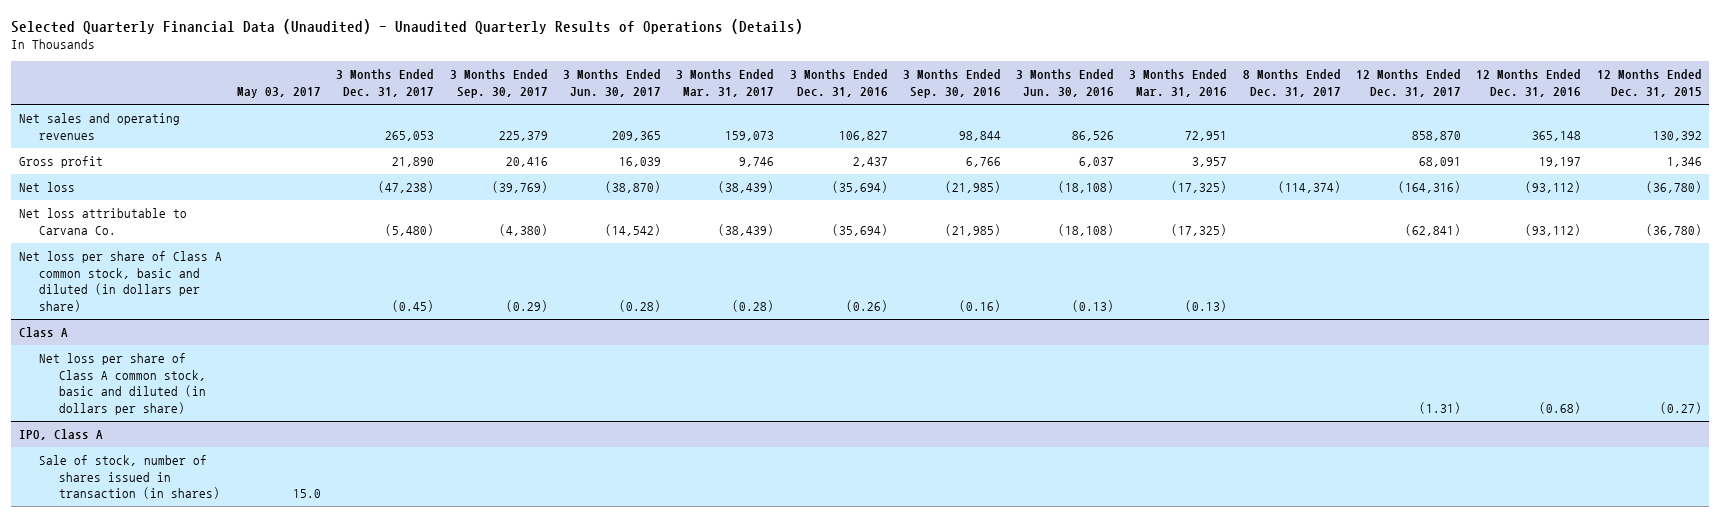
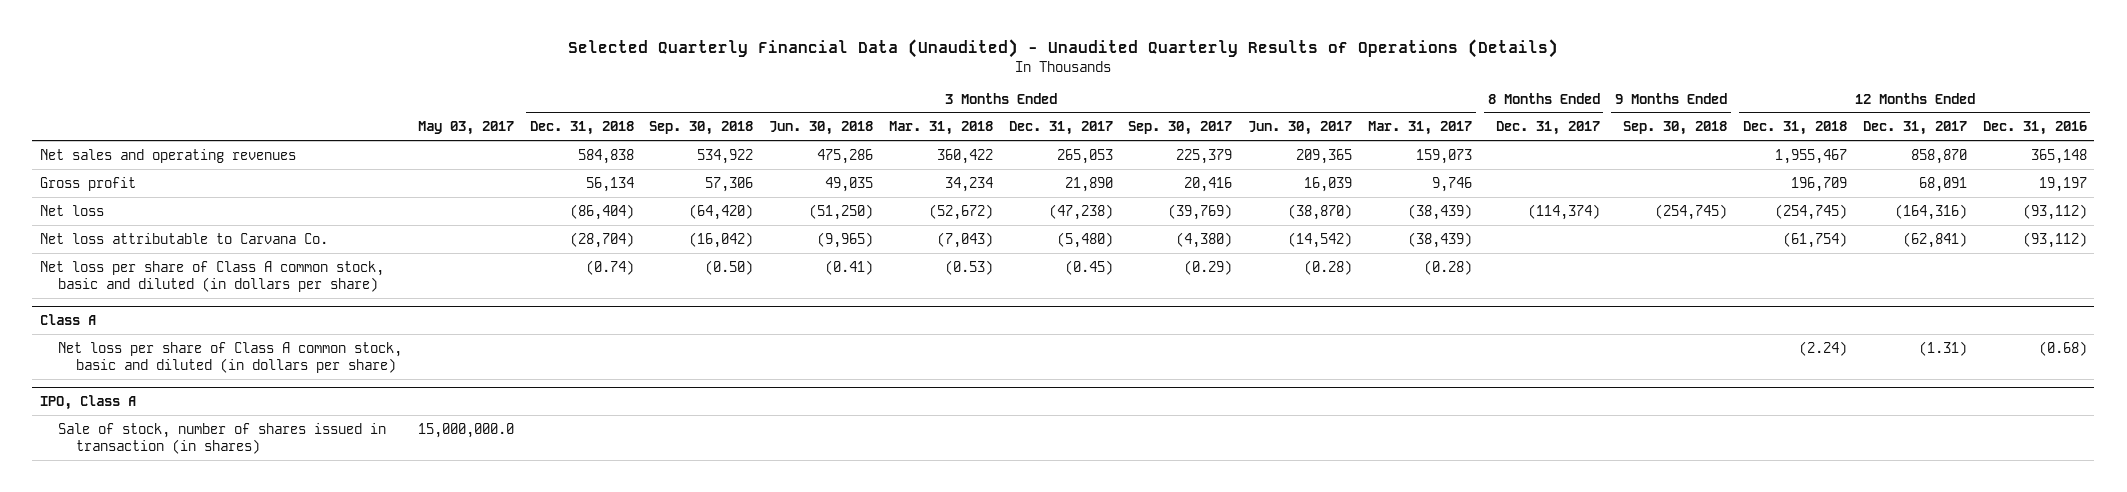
- | May 03, 2017 | 3 Months Ended Dec. 31, 2017 | 3 Months Ended Sep. 30, 2017 | 3 Months Ended Jun. 30, 2017 | 3 Months Ended Mar. 31, 2017 | 3 Months Ended Dec. 31, 2016 | 3 Months Ended Sep. 30, 2016 | 3 Months Ended Jun. 30, 2016 | 3 Months Ended Mar. 31, 2016 | 8 Months Ended Dec. 31, 2017 | 12 Months Ended Dec. 31, 2017 | 12 Months Ended Dec. 31, 2016 | 12 Months Ended Dec. 31, 2015
+ | May 03, 2017 | 3 Months Ended Dec. 31, 2018 | 3 Months Ended Sep. 30, 2018 | 3 Months Ended Jun. 30, 2018 | 3 Months Ended Mar. 31, 2018 | 3 Months Ended Dec. 31, 2017 | 3 Months Ended Sep. 30, 2017 | 3 Months Ended Jun. 30, 2017 | 3 Months Ended Mar. 31, 2017 | 8 Months Ended Dec. 31, 2017 | 9 Months Ended Sep. 30, 2018 | 12 Months Ended Dec. 31, 2018 | 12 Months Ended Dec. 31, 2017 | 12 Months Ended Dec. 31, 2016
@ IPO, Class A
- Sale of stock, number of shares issued in transaction (in shares) | 15.0 | | | | | | | | | | | |
+ Sale of stock, number of shares issued in transaction (in shares) | 15,000,000.0 | | | | | | | | | | | | |

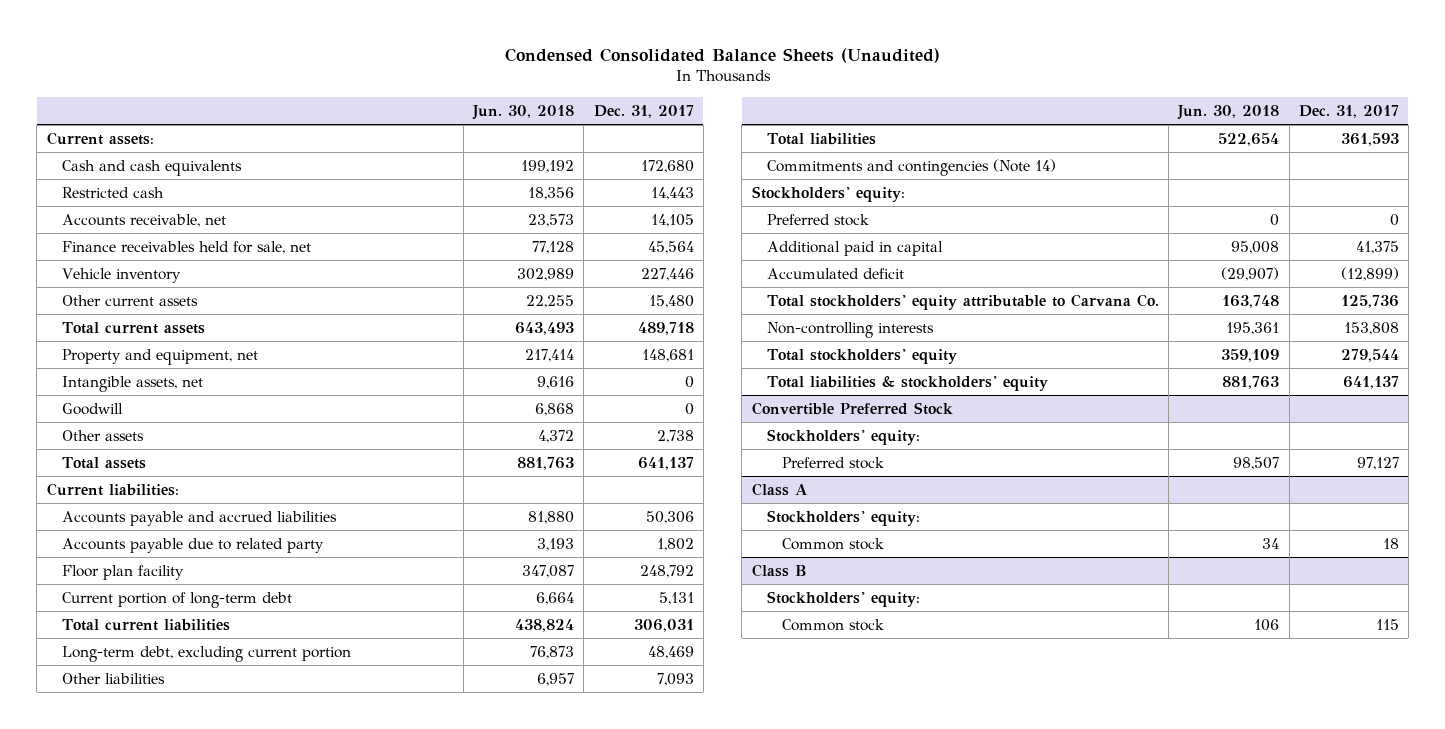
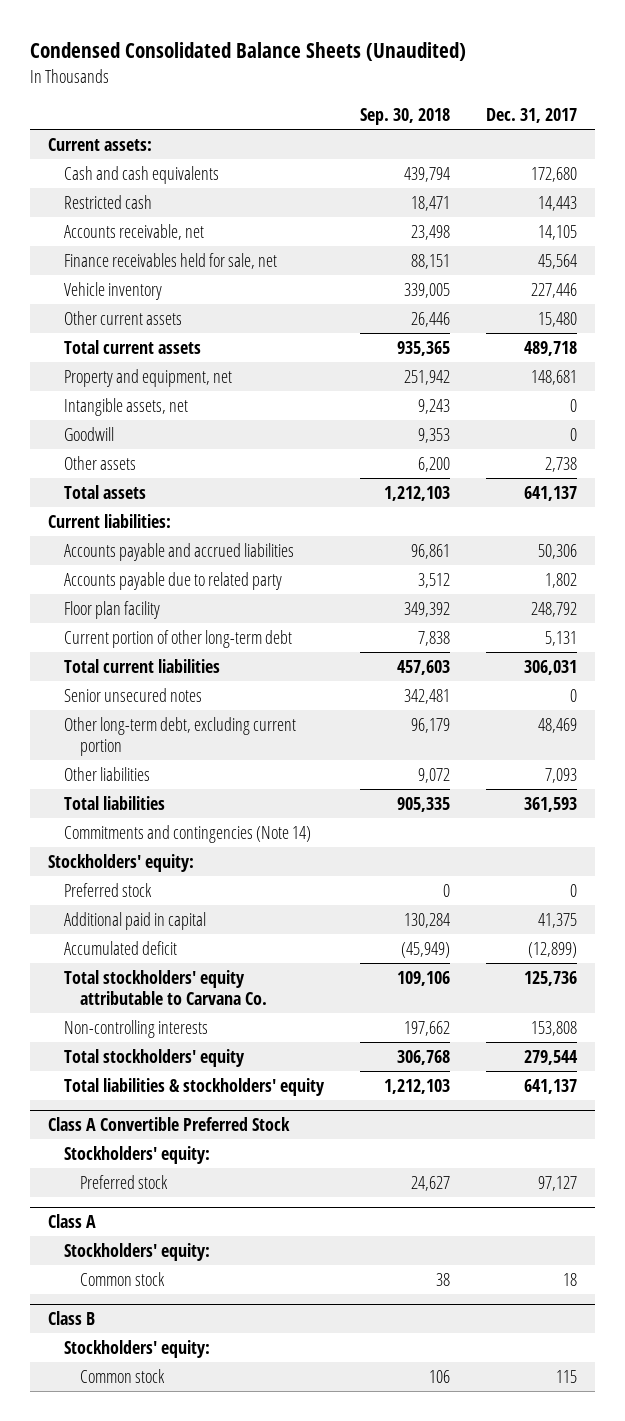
- | Jun. 30, 2018 | Dec. 31, 2017
+ | Sep. 30, 2018 | Dec. 31, 2017
- Current portion of long-term debt | 6,664 | 5,131
+ Current portion of other long-term debt | 7,838 | 5,131
- Long-term debt, excluding current portion | 76,873 | 48,469
+ Senior unsecured notes | 342,481 | 0
+ Other long-term debt, excluding current portion | 96,179 | 48,469
- Convertible Preferred Stock
+ Class A Convertible Preferred Stock

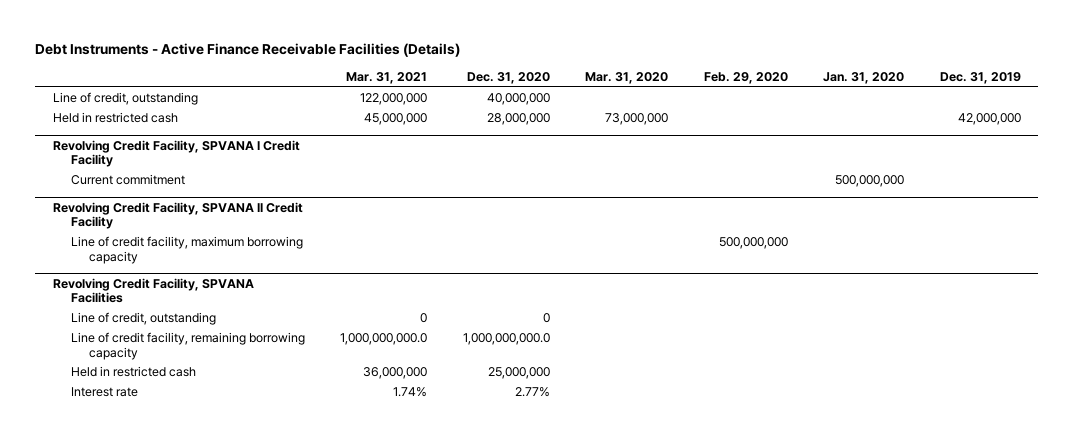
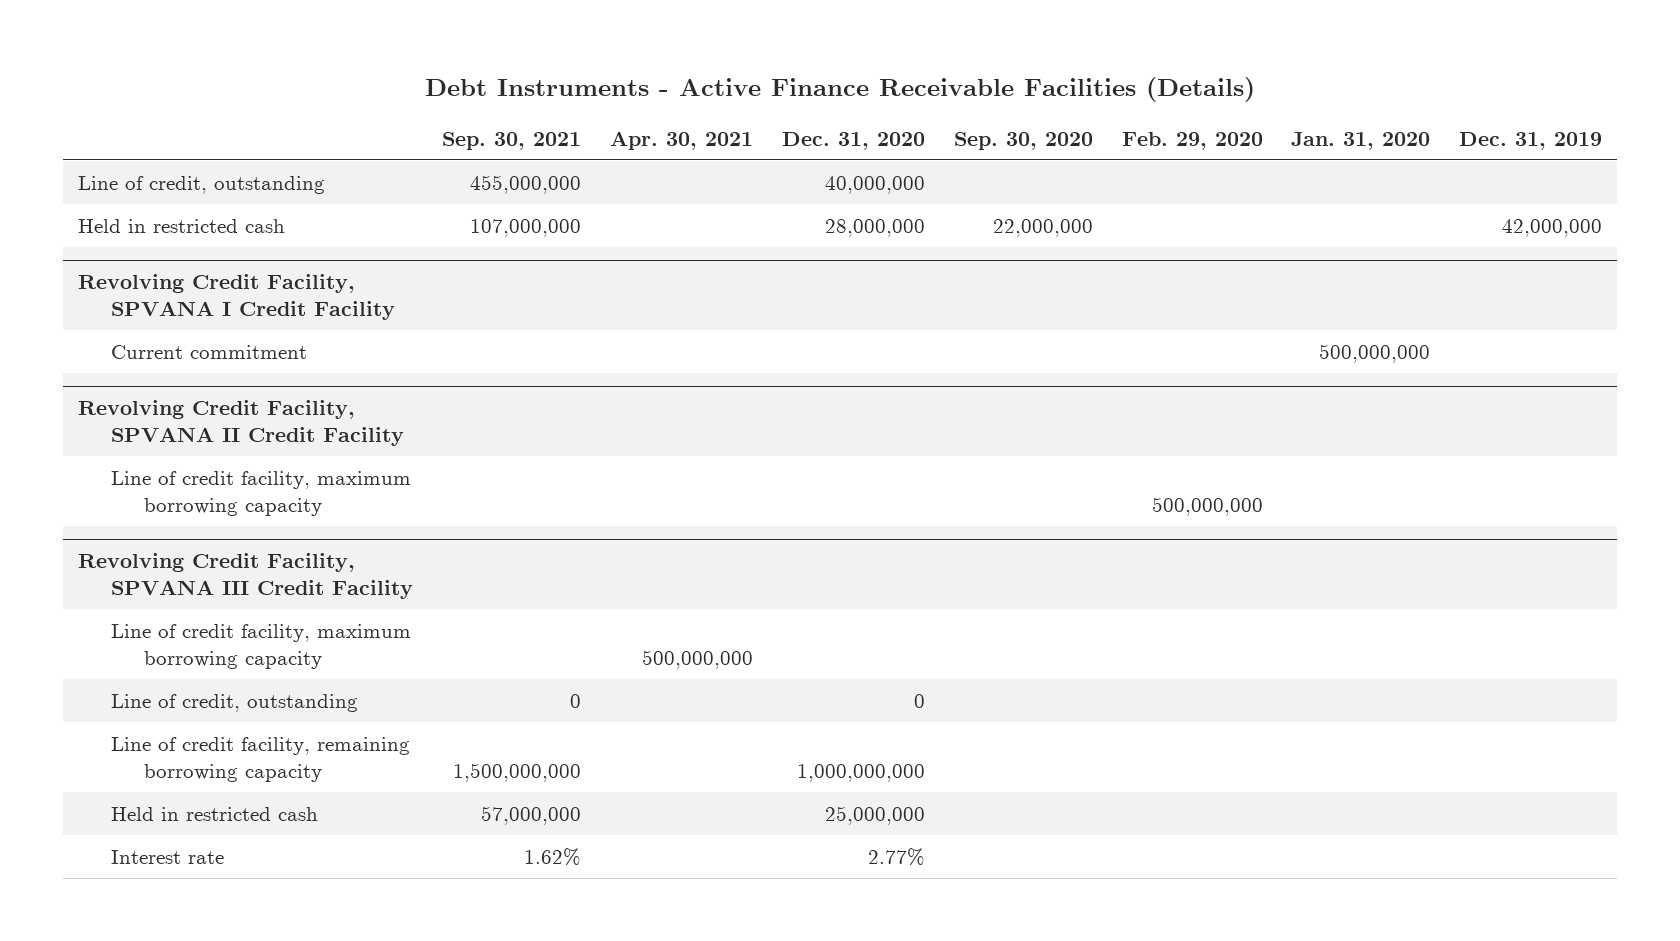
- | Mar. 31, 2021 | Dec. 31, 2020 | Mar. 31, 2020 | Feb. 29, 2020 | Jan. 31, 2020 | Dec. 31, 2019
+ | Sep. 30, 2021 | Apr. 30, 2021 | Dec. 31, 2020 | Sep. 30, 2020 | Feb. 29, 2020 | Jan. 31, 2020 | Dec. 31, 2019
- Revolving Credit Facility, SPVANA Facilities
+ Revolving Credit Facility, SPVANA III Credit Facility
+ Line of credit facility, maximum borrowing capacity | | 500,000,000 | | | | |
- Line of credit facility, remaining borrowing capacity | 1,000,000,000.0 | 1,000,000,000.0 | | | |
+ Line of credit facility, remaining borrowing capacity | 1,500,000,000 | | 1,000,000,000 | | | |

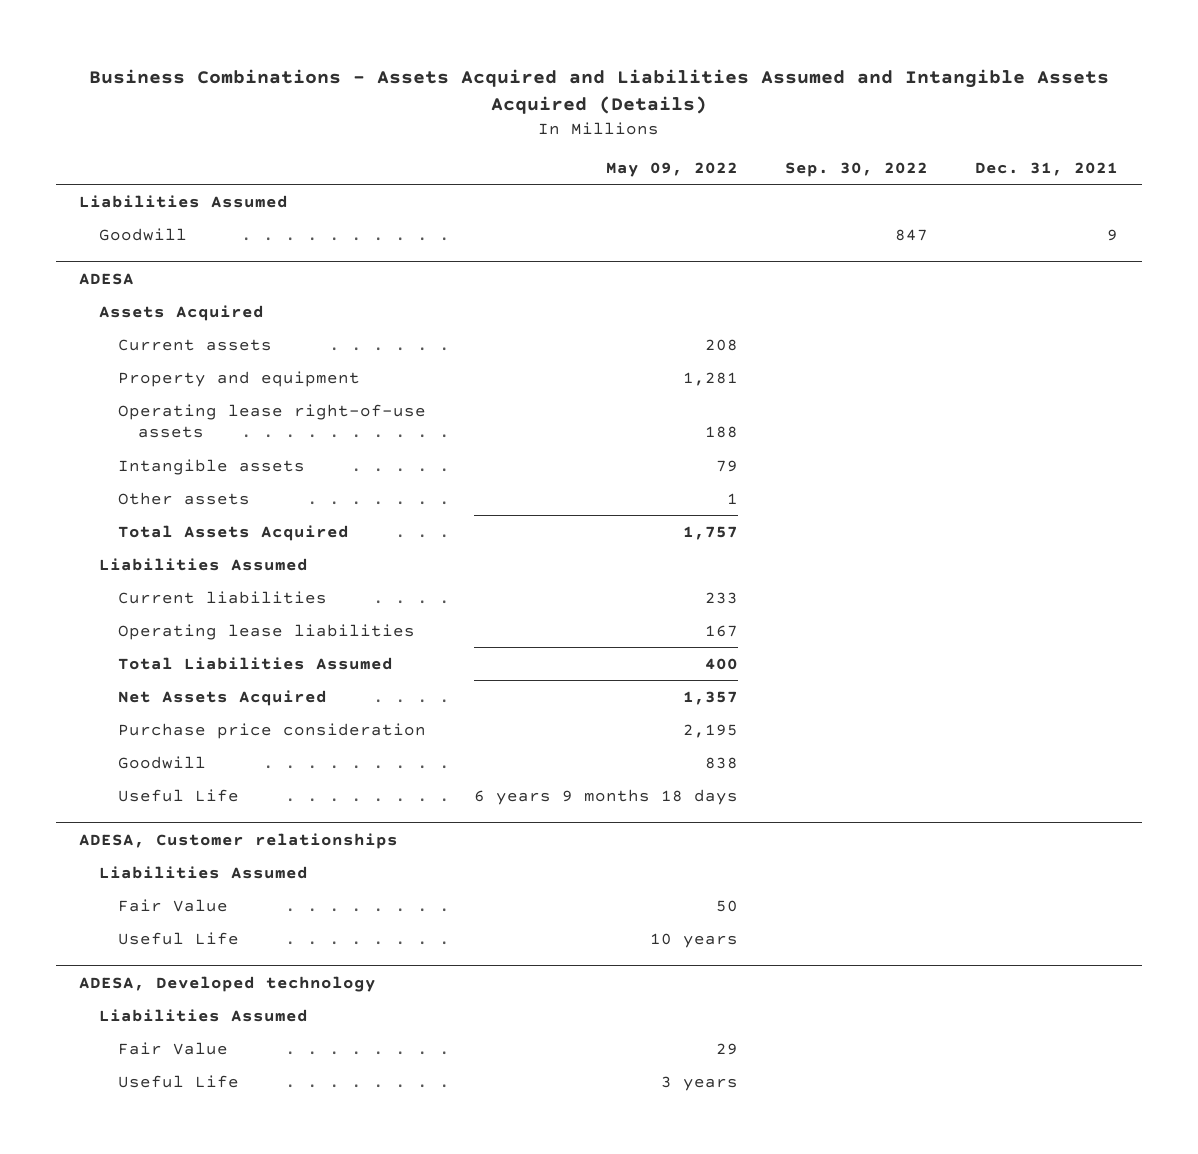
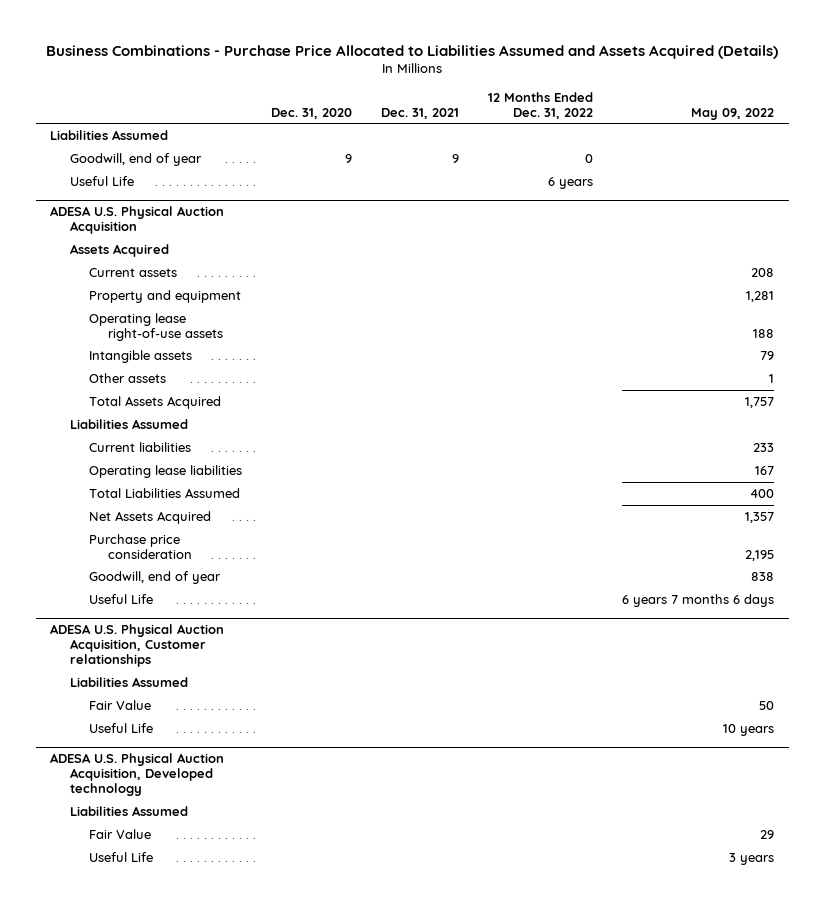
- Business Combinations - Assets Acquired and Liabilities Assumed and Intangible Assets Acquired (Details)
+ Business Combinations - Purchase Price Allocated to Liabilities Assumed and Assets Acquired (Details)
- | May 09, 2022 | Sep. 30, 2022 | Dec. 31, 2021
+ | Dec. 31, 2020 | Dec. 31, 2021 | 12 Months Ended Dec. 31, 2022 | May 09, 2022
- Goodwill | | 847 | 9
- ADESA
+ Goodwill, end of year | 9 | 9 | 0 |
+ Useful Life | | | 6 years |
+ ADESA U.S. Physical Auction Acquisition
- Goodwill | 838 | |
- Useful Life | 6 years 9 months 18 days | |
- ADESA, Customer relationships
+ Goodwill, end of year | | | | 838
+ Useful Life | | | | 6 years 7 months 6 days
+ ADESA U.S. Physical Auction Acquisition, Customer relationships
- ADESA, Developed technology
+ ADESA U.S. Physical Auction Acquisition, Developed technology

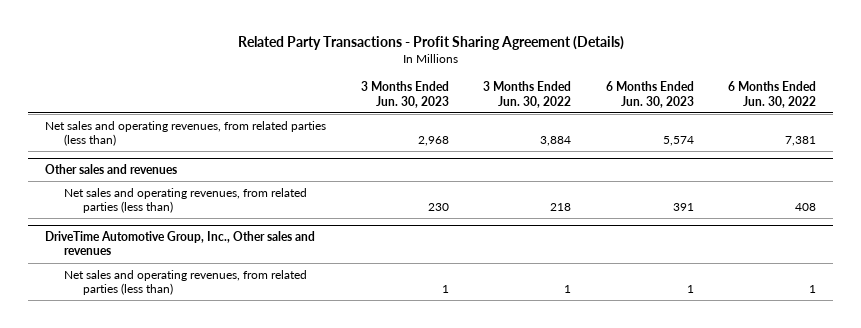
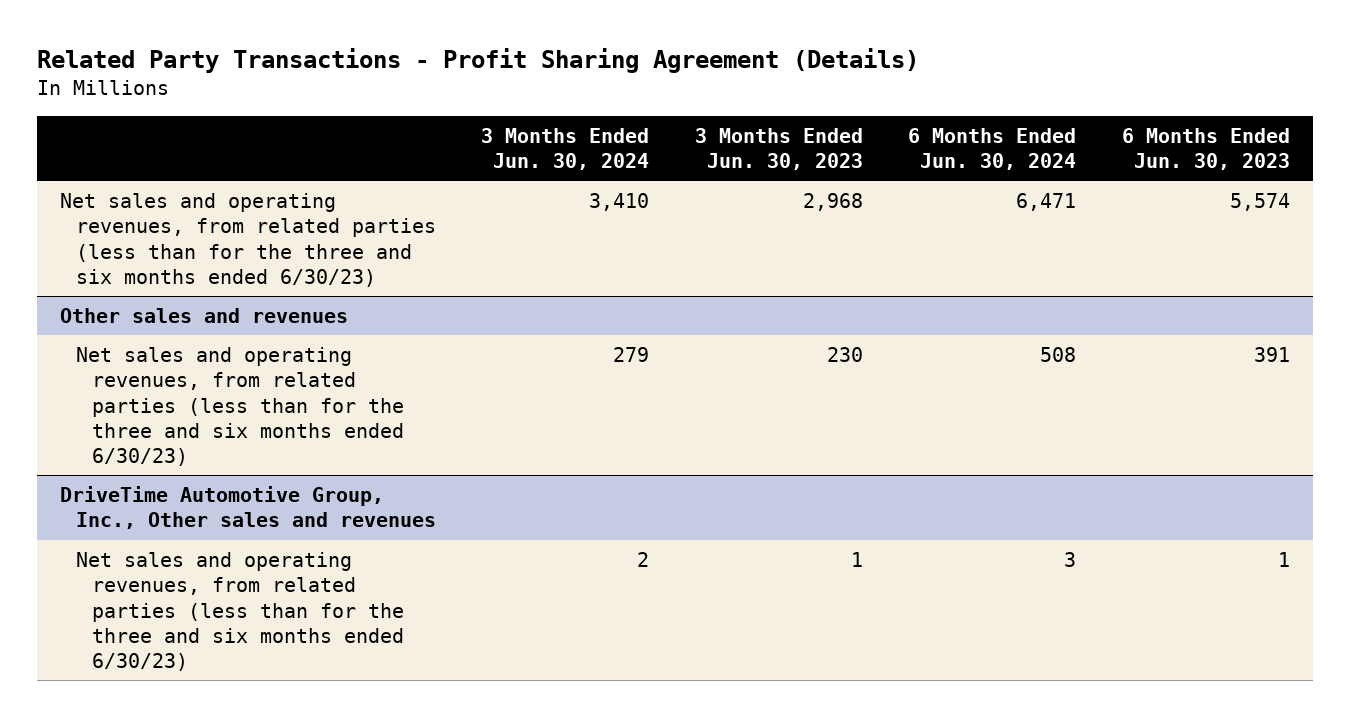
- | 3 Months Ended Jun. 30, 2023 | 3 Months Ended Jun. 30, 2022 | 6 Months Ended Jun. 30, 2023 | 6 Months Ended Jun. 30, 2022
+ | 3 Months Ended Jun. 30, 2024 | 3 Months Ended Jun. 30, 2023 | 6 Months Ended Jun. 30, 2024 | 6 Months Ended Jun. 30, 2023
- Net sales and operating revenues, from related parties (less than) | 2,968 | 3,884 | 5,574 | 7,381
+ Net sales and operating revenues, from related parties (less than for the three and six months ended 6/30/23) | 3,410 | 2,968 | 6,471 | 5,574
@ Other sales and revenues
- Net sales and operating revenues, from related parties (less than) | 230 | 218 | 391 | 408
+ Net sales and operating revenues, from related parties (less than for the three and six months ended 6/30/23) | 279 | 230 | 508 | 391
@ DriveTime Automotive Group, Inc., Other sales and revenues
- Net sales and operating revenues, from related parties (less than) | 1 | 1 | 1 | 1
+ Net sales and operating revenues, from related parties (less than for the three and six months ended 6/30/23) | 2 | 1 | 3 | 1

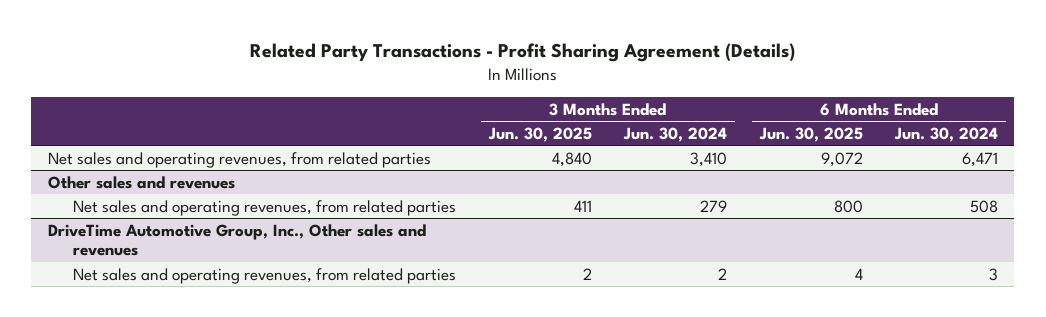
- | 3 Months Ended Jun. 30, 2024 | 3 Months Ended Jun. 30, 2023 | 6 Months Ended Jun. 30, 2024 | 6 Months Ended Jun. 30, 2023
+ | 3 Months Ended Jun. 30, 2025 | 3 Months Ended Jun. 30, 2024 | 6 Months Ended Jun. 30, 2025 | 6 Months Ended Jun. 30, 2024
- Net sales and operating revenues, from related parties (less than for the three and six months ended 6/30/23) | 3,410 | 2,968 | 6,471 | 5,574
+ Net sales and operating revenues, from related parties | 4,840 | 3,410 | 9,072 | 6,471
@ Other sales and revenues
- Net sales and operating revenues, from related parties (less than for the three and six months ended 6/30/23) | 279 | 230 | 508 | 391
+ Net sales and operating revenues, from related parties | 411 | 279 | 800 | 508
@ DriveTime Automotive Group, Inc., Other sales and revenues
- Net sales and operating revenues, from related parties (less than for the three and six months ended 6/30/23) | 2 | 1 | 3 | 1
+ Net sales and operating revenues, from related parties | 2 | 2 | 4 | 3

